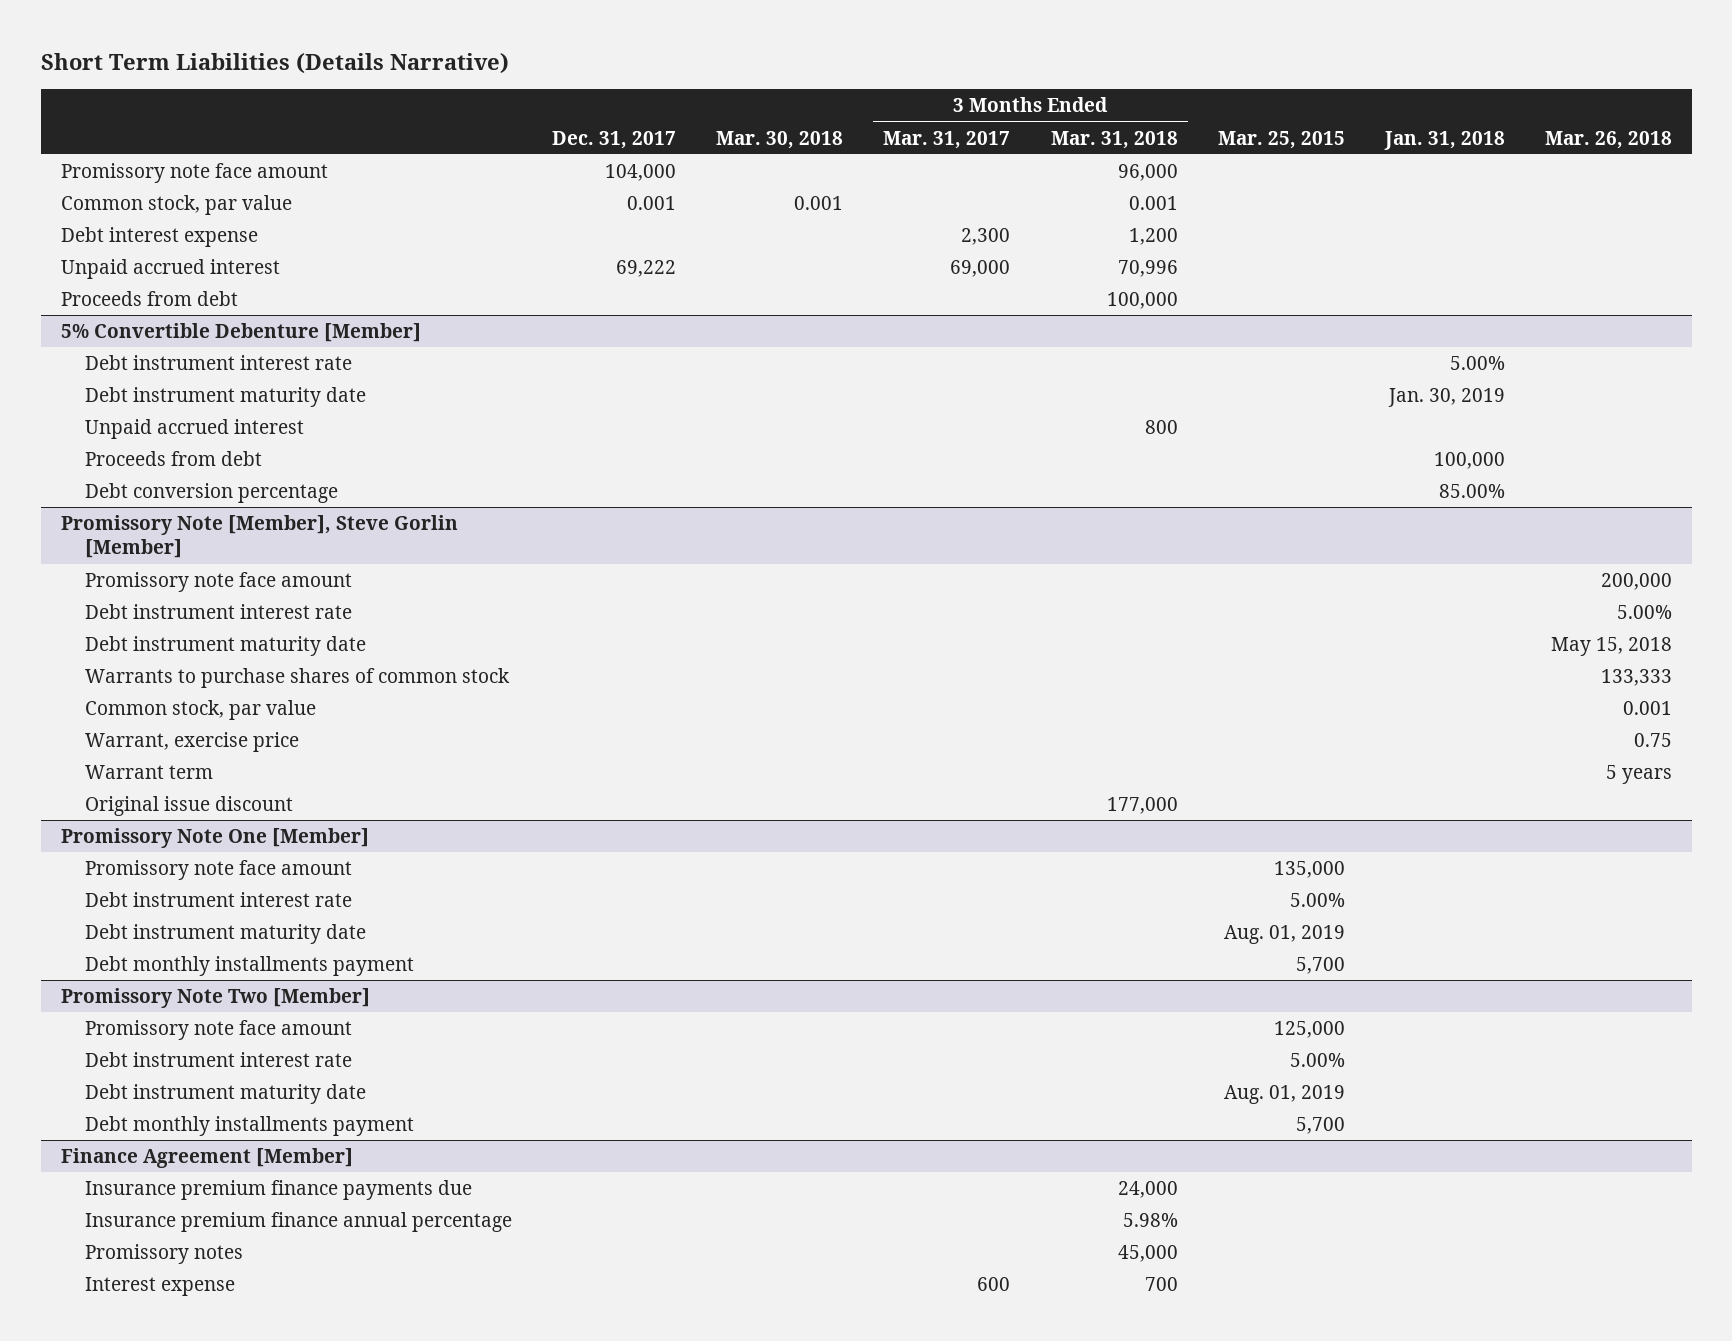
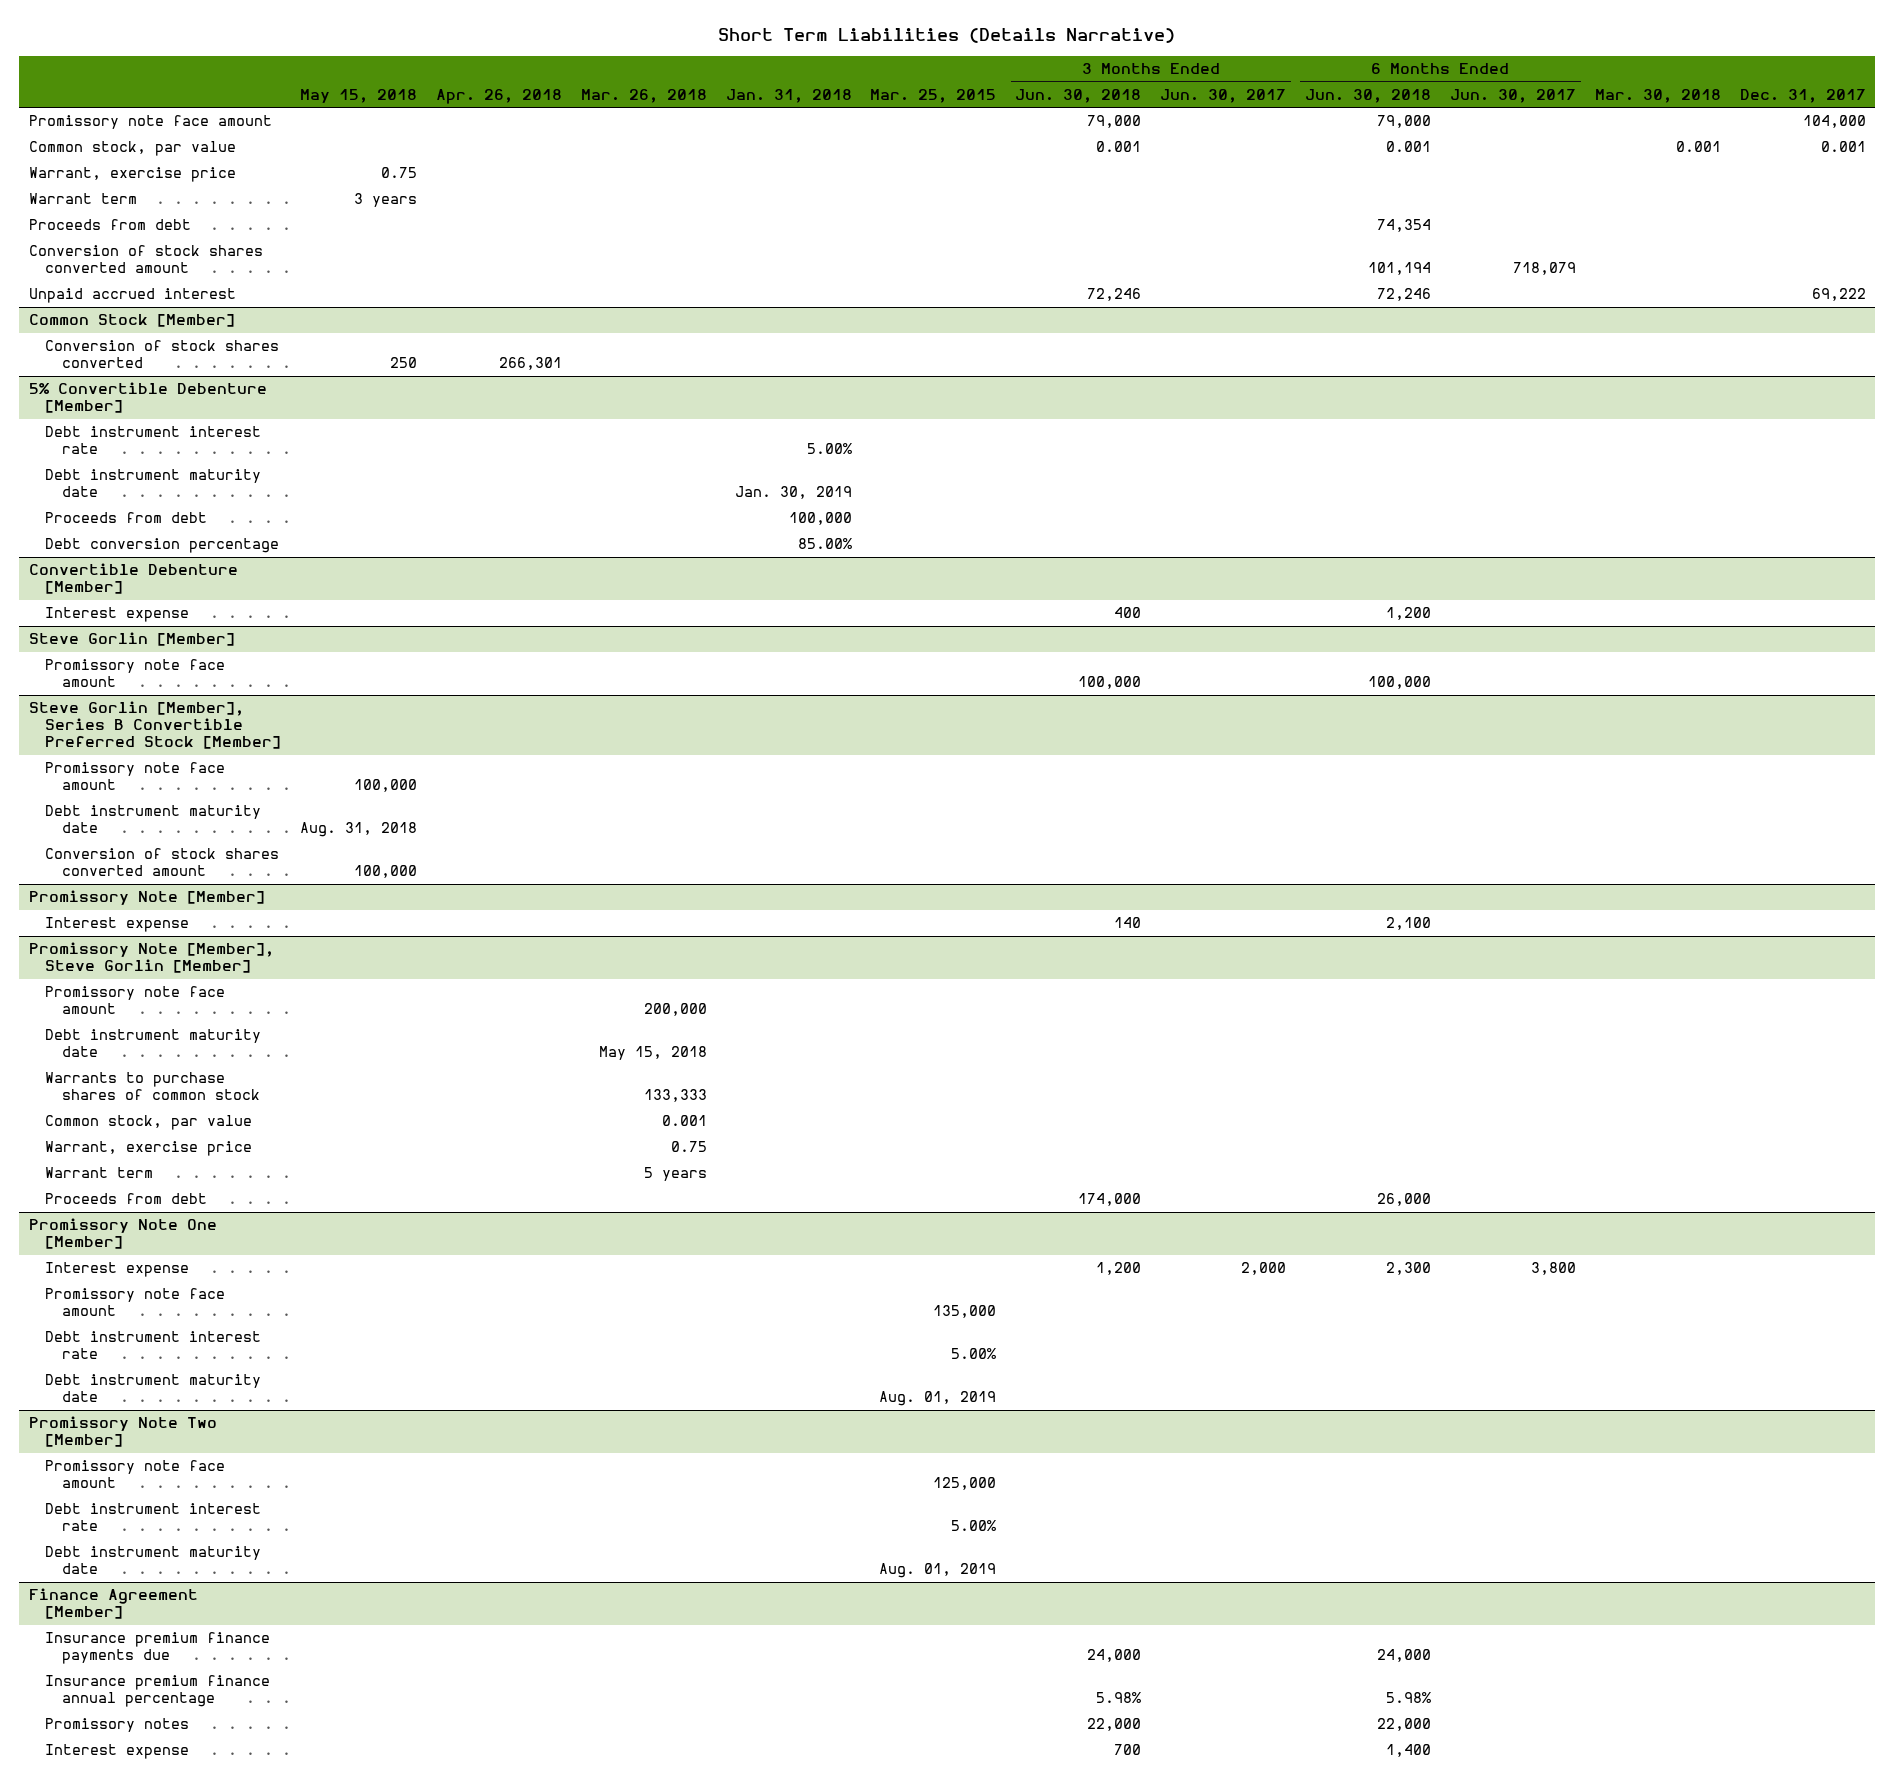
- | Dec. 31, 2017 | Mar. 30, 2018 | 3 Months Ended Mar. 31, 2017 | 3 Months Ended Mar. 31, 2018 | Mar. 25, 2015 | Jan. 31, 2018 | Mar. 26, 2018
+ | May 15, 2018 | Apr. 26, 2018 | Mar. 26, 2018 | Jan. 31, 2018 | Mar. 25, 2015 | 3 Months Ended Jun. 30, 2018 | 3 Months Ended Jun. 30, 2017 | 6 Months Ended Jun. 30, 2018 | 6 Months Ended Jun. 30, 2017 | Mar. 30, 2018 | Dec. 31, 2017
- Debt interest expense | | | 2,300 | 1,200 | | |
+ Warrant, exercise price | 0.75 | | | | | | | | | |
+ Warrant term | 3 years | | | | | | | | | |
+ Conversion of stock shares converted amount | | | | | | | | 101,194 | 718,079 | |
moved down: Unpaid accrued interest | | | | | | 72,246 | | 72,246 | | | 69,222
+ Common Stock [Member]
+ Conversion of stock shares converted | 250 | 266,301 | | | | | | | | |
@ 5% Convertible Debenture [Member]
- Unpaid accrued interest | | | | 800 | | |
+ Convertible Debenture [Member]
+ Interest expense | | | | | | 400 | | 1,200 | | |
+ Steve Gorlin [Member]
+ Promissory note face amount | | | | | | 100,000 | | 100,000 | | |
+ Steve Gorlin [Member], Series B Convertible Preferred Stock [Member]
+ Promissory note face amount | 100,000 | | | | | | | | | |
+ Debt instrument maturity date | Aug. 31, 2018 | | | | | | | | | |
+ Conversion of stock shares converted amount | 100,000 | | | | | | | | | |
+ Promissory Note [Member]
+ Interest expense | | | | | | 140 | | 2,100 | | |
@ Promissory Note [Member], Steve Gorlin [Member]
- Debt instrument interest rate | | | | | | | 5.00%
- Original issue discount | | | | 177,000 | | |
+ Proceeds from debt | | | | | | 174,000 | | 26,000 | | |
@ Promissory Note One [Member]
+ Interest expense | | | | | | 1,200 | 2,000 | 2,300 | 3,800 | |
- Debt monthly installments payment | | | | | 5,700 | |
@ Promissory Note Two [Member]
- Debt monthly installments payment | | | | | 5,700 | |

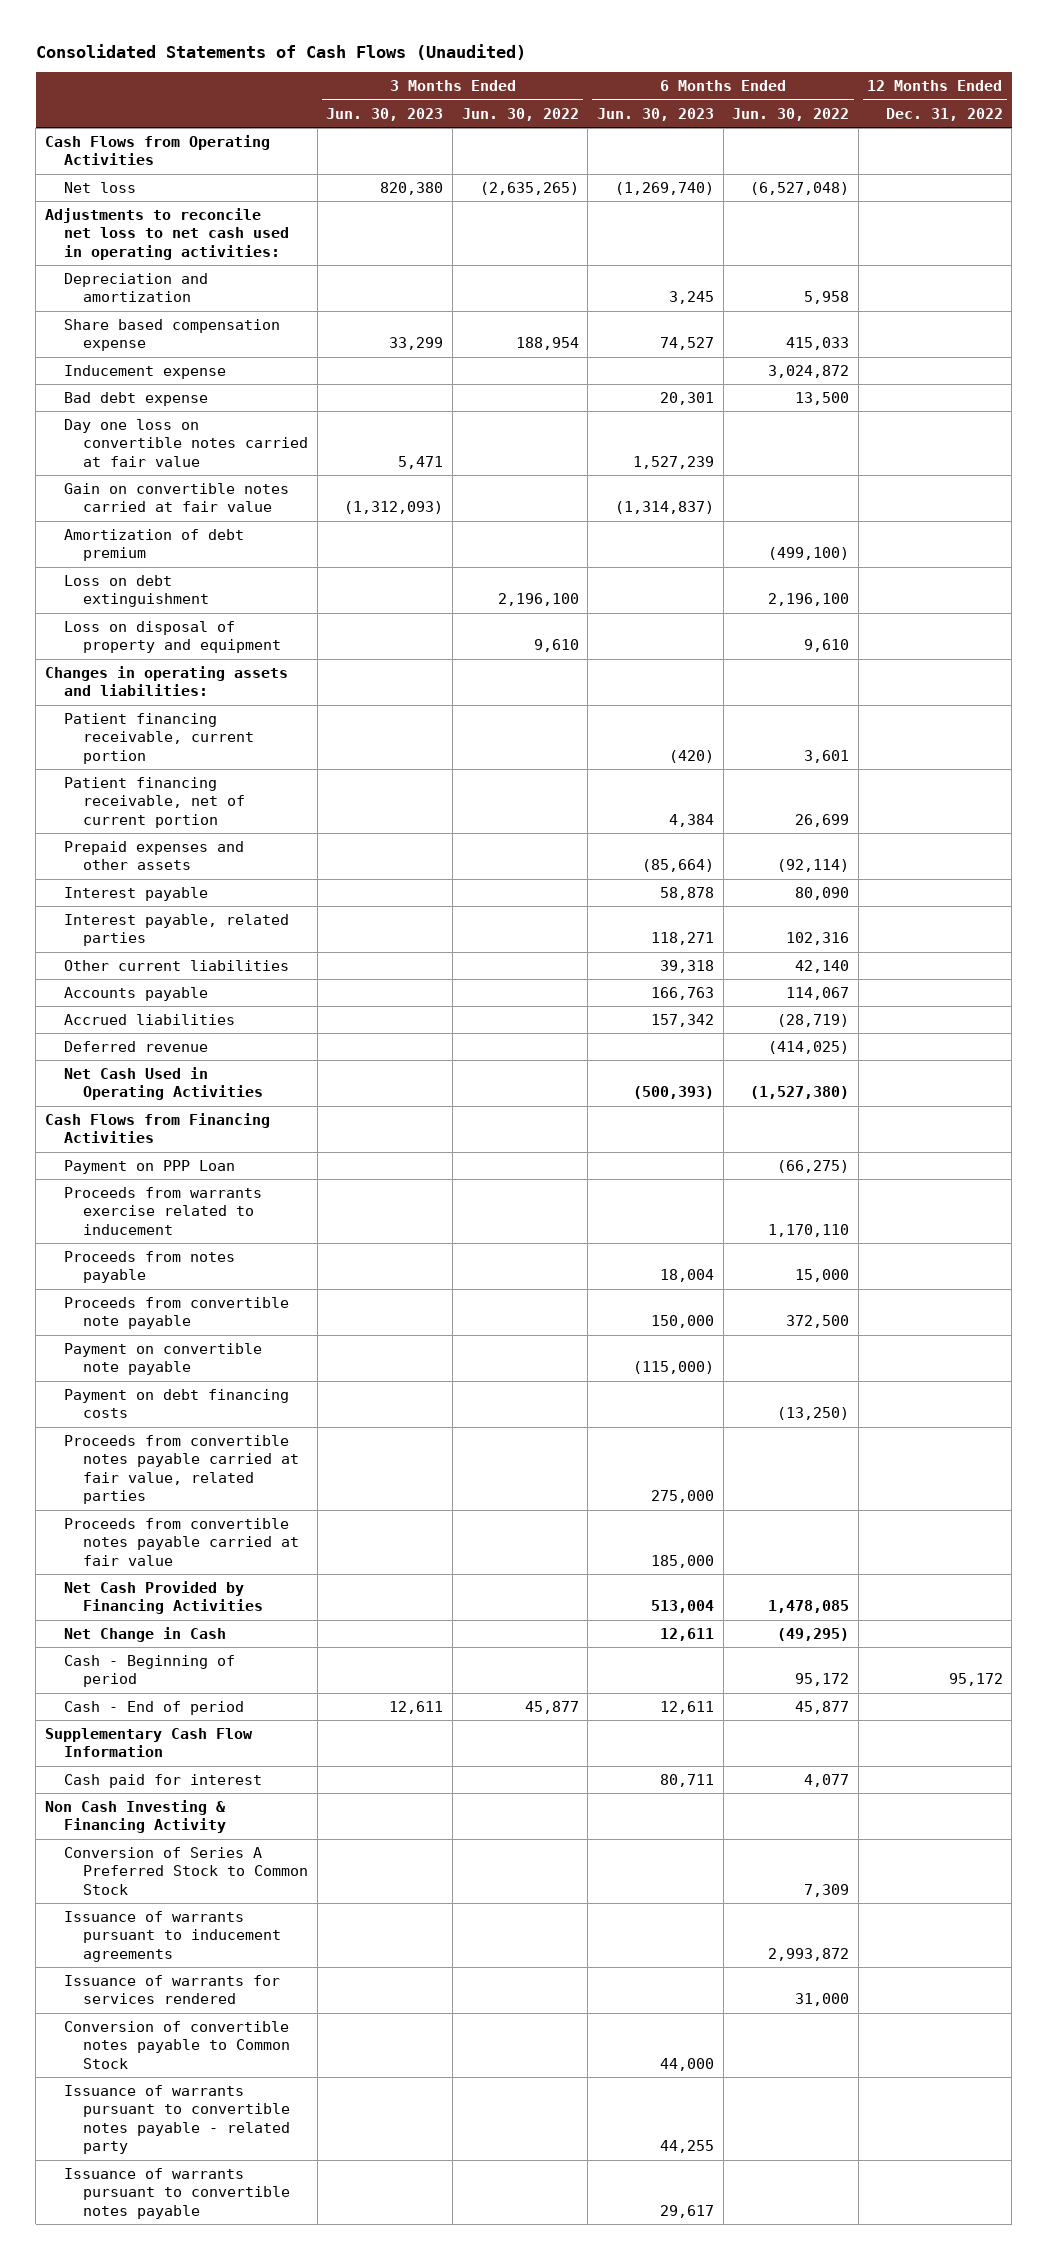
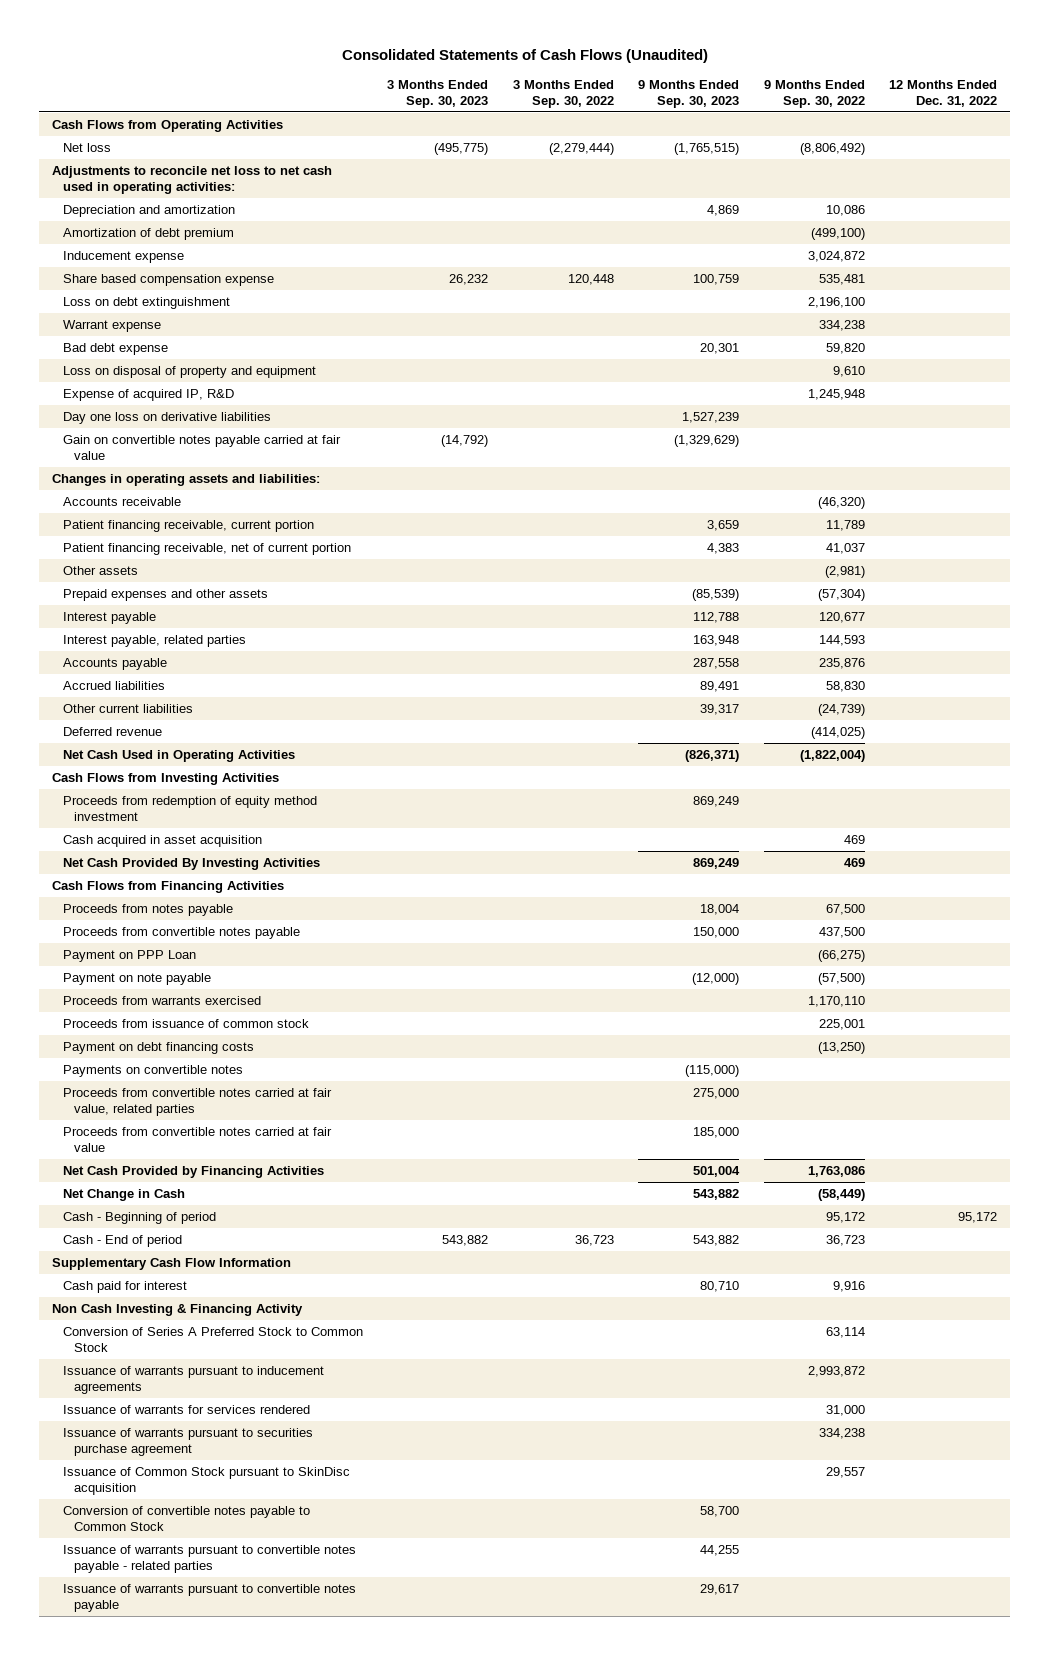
- | 3 Months Ended Jun. 30, 2023 | 3 Months Ended Jun. 30, 2022 | 6 Months Ended Jun. 30, 2023 | 6 Months Ended Jun. 30, 2022 | 12 Months Ended Dec. 31, 2022
+ | 3 Months Ended Sep. 30, 2023 | 3 Months Ended Sep. 30, 2022 | 9 Months Ended Sep. 30, 2023 | 9 Months Ended Sep. 30, 2022 | 12 Months Ended Dec. 31, 2022
- Day one loss on convertible notes carried at fair value | 5,471 | | 1,527,239 | |
- Gain on convertible notes carried at fair value | (1,312,093) | | (1,314,837) | |
moved down: Inducement expense | | | | 3,024,872 |
moved down: Share based compensation expense | 26,232 | 120,448 | 100,759 | 535,481 |
+ Warrant expense | | | | 334,238 |
moved down: Bad debt expense | | | 20,301 | 59,820 |
+ Expense of acquired IP, R&D | | | | 1,245,948 |
+ Day one loss on derivative liabilities | | | 1,527,239 | |
+ Gain on convertible notes payable carried at fair value | (14,792) | | (1,329,629) | |
+ Accounts receivable | | | | (46,320) |
+ Other assets | | | | (2,981) |
moved down: Other current liabilities | | | 39,317 | (24,739) |
+ Cash Flows from Investing Activities
+ Proceeds from redemption of equity method investment | | | 869,249 | |
+ Cash acquired in asset acquisition | | | | 469 |
+ Net Cash Provided By Investing Activities | | | 869,249 | 469 |
- Proceeds from warrants exercise related to inducement | | | | 1,170,110 |
- Proceeds from convertible note payable | | | 150,000 | 372,500 |
- Payment on convertible note payable | | | (115,000) | |
+ Proceeds from convertible notes payable | | | 150,000 | 437,500 |
moved down: Payment on PPP Loan | | | | (66,275) |
+ Payment on note payable | | | (12,000) | (57,500) |
+ Proceeds from warrants exercised | | | | 1,170,110 |
+ Proceeds from issuance of common stock | | | | 225,001 |
- Proceeds from convertible notes payable carried at fair value, related parties | | | 275,000 | |
- Proceeds from convertible notes payable carried at fair value | | | 185,000 | |
+ Payments on convertible notes | | | (115,000) | |
+ Proceeds from convertible notes carried at fair value, related parties | | | 275,000 | |
+ Proceeds from convertible notes carried at fair value | | | 185,000 | |
+ Issuance of warrants pursuant to securities purchase agreement | | | | 334,238 |
+ Issuance of Common Stock pursuant to SkinDisc acquisition | | | | 29,557 |
- Issuance of warrants pursuant to convertible notes payable - related party | | | 44,255 | |
+ Issuance of warrants pursuant to convertible notes payable - related parties | | | 44,255 | |

